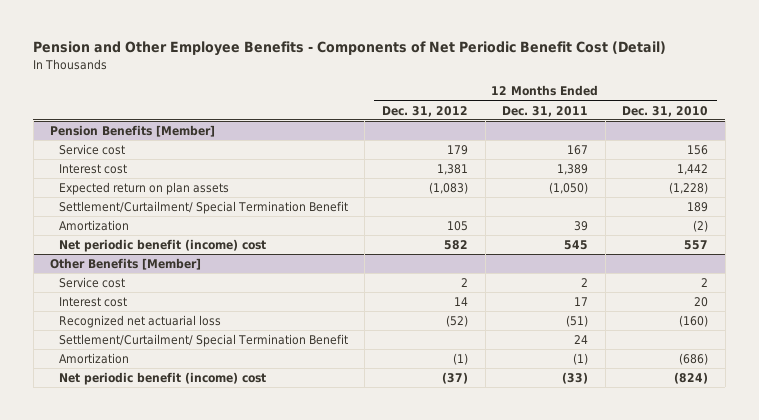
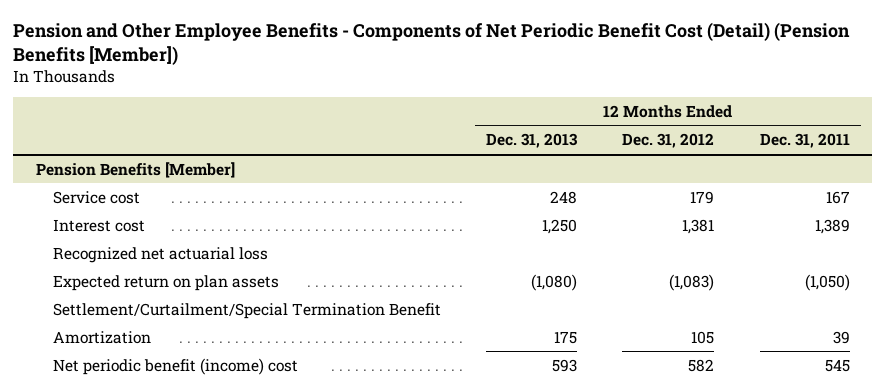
- Pension and Other Employee Benefits - Components of Net Periodic Benefit Cost (Detail)
+ Pension and Other Employee Benefits - Components of Net Periodic Benefit Cost (Detail) (Pension Benefits [Member])
- | 12 Months Ended Dec. 31, 2012 | 12 Months Ended Dec. 31, 2011 | 12 Months Ended Dec. 31, 2010
+ | 12 Months Ended Dec. 31, 2013 | 12 Months Ended Dec. 31, 2012 | 12 Months Ended Dec. 31, 2011
@ Pension Benefits [Member]
+ Recognized net actuarial loss
- Settlement/Curtailment/ Special Termination Benefit | | | 189
+ Settlement/Curtailment/Special Termination Benefit
- Other Benefits [Member]
- Service cost | 2 | 2 | 2
- Interest cost | 14 | 17 | 20
- Recognized net actuarial loss | (52) | (51) | (160)
- Settlement/Curtailment/ Special Termination Benefit | | 24 |
- Amortization | (1) | (1) | (686)
- Net periodic benefit (income) cost | (37) | (33) | (824)

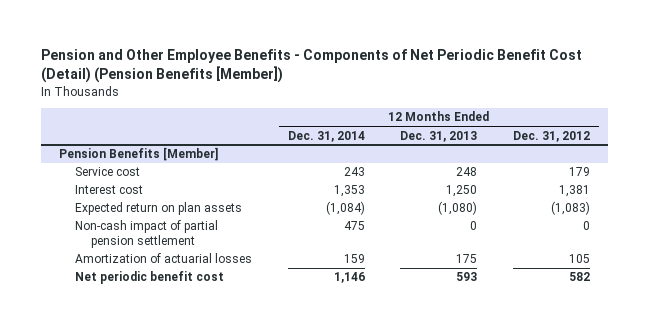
- | 12 Months Ended Dec. 31, 2013 | 12 Months Ended Dec. 31, 2012 | 12 Months Ended Dec. 31, 2011
+ | 12 Months Ended Dec. 31, 2014 | 12 Months Ended Dec. 31, 2013 | 12 Months Ended Dec. 31, 2012
@ Pension Benefits [Member]
- Recognized net actuarial loss
- Settlement/Curtailment/Special Termination Benefit
- Amortization | 175 | 105 | 39
- Net periodic benefit (income) cost | 593 | 582 | 545
+ Non-cash impact of partial pension settlement | 475 | 0 | 0
+ Amortization of actuarial losses | 159 | 175 | 105
+ Net periodic benefit cost | 1,146 | 593 | 582

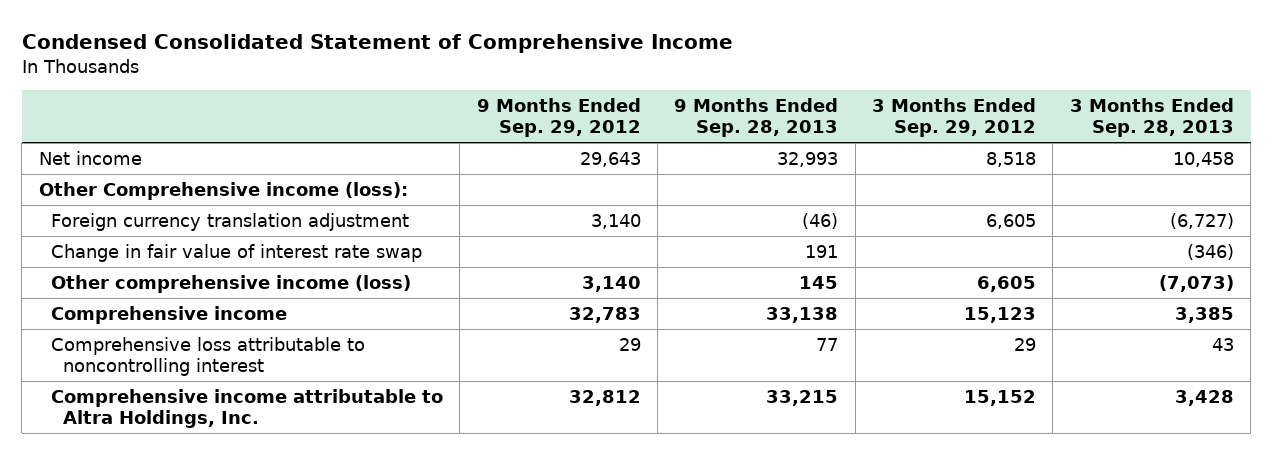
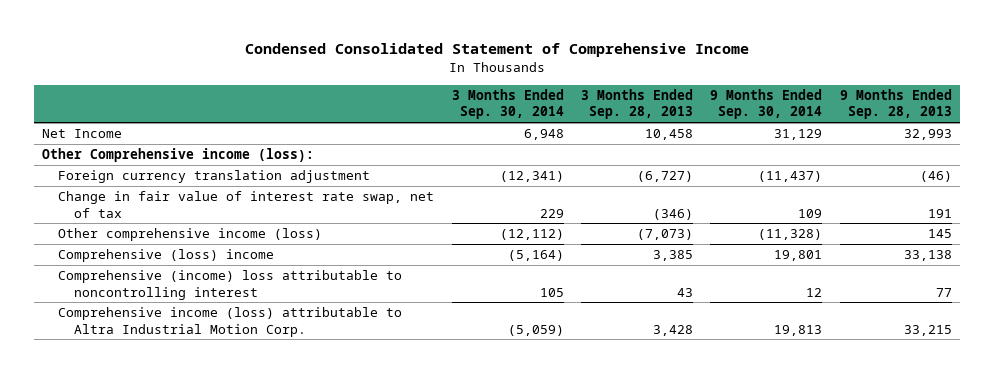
- | 9 Months Ended Sep. 29, 2012 | 9 Months Ended Sep. 28, 2013 | 3 Months Ended Sep. 29, 2012 | 3 Months Ended Sep. 28, 2013
+ | 3 Months Ended Sep. 30, 2014 | 3 Months Ended Sep. 28, 2013 | 9 Months Ended Sep. 30, 2014 | 9 Months Ended Sep. 28, 2013
- Net income | 29,643 | 32,993 | 8,518 | 10,458
+ Net Income | 6,948 | 10,458 | 31,129 | 32,993
- Change in fair value of interest rate swap | | 191 | | (346)
+ Change in fair value of interest rate swap, net of tax | 229 | (346) | 109 | 191
- Comprehensive income | 32,783 | 33,138 | 15,123 | 3,385
- Comprehensive loss attributable to noncontrolling interest | 29 | 77 | 29 | 43
- Comprehensive income attributable to Altra Holdings, Inc. | 32,812 | 33,215 | 15,152 | 3,428
+ Comprehensive (loss) income | (5,164) | 3,385 | 19,801 | 33,138
+ Comprehensive (income) loss attributable to noncontrolling interest | 105 | 43 | 12 | 77
+ Comprehensive income (loss) attributable to Altra Industrial Motion Corp. | (5,059) | 3,428 | 19,813 | 33,215

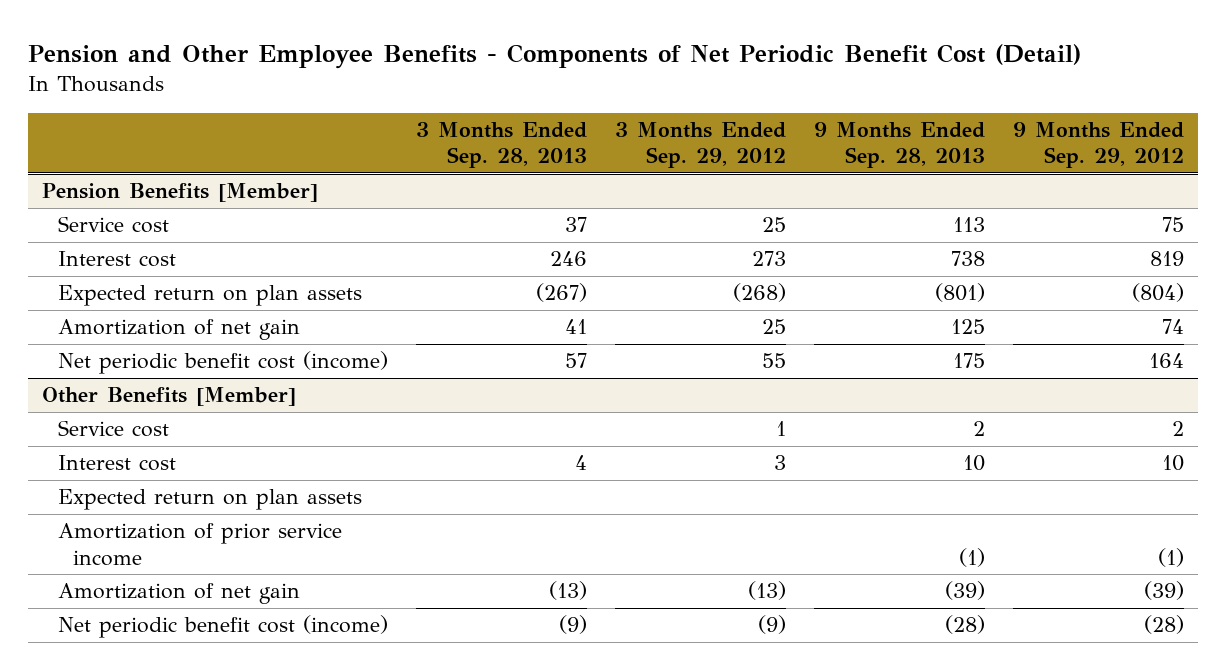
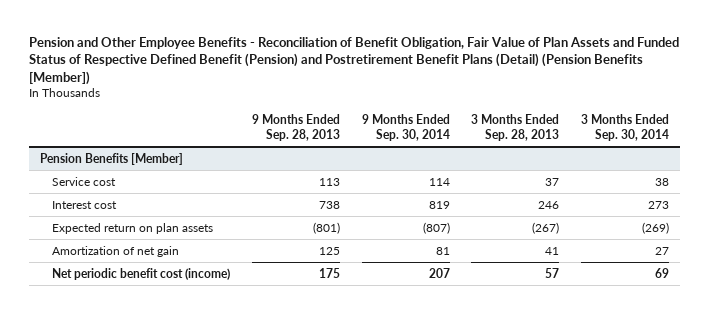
- Pension and Other Employee Benefits - Components of Net Periodic Benefit Cost (Detail)
+ Pension and Other Employee Benefits - Reconciliation of Benefit Obligation, Fair Value of Plan Assets and Funded Status of Respective Defined Benefit (Pension) and Postretirement Benefit Plans (Detail) (Pension Benefits [Member])
- | 3 Months Ended Sep. 28, 2013 | 3 Months Ended Sep. 29, 2012 | 9 Months Ended Sep. 28, 2013 | 9 Months Ended Sep. 29, 2012
+ | 9 Months Ended Sep. 28, 2013 | 9 Months Ended Sep. 30, 2014 | 3 Months Ended Sep. 28, 2013 | 3 Months Ended Sep. 30, 2014
- Other Benefits [Member]
- Service cost | | 1 | 2 | 2
- Interest cost | 4 | 3 | 10 | 10
- Expected return on plan assets
- Amortization of prior service income | | | (1) | (1)
- Amortization of net gain | (13) | (13) | (39) | (39)
- Net periodic benefit cost (income) | (9) | (9) | (28) | (28)

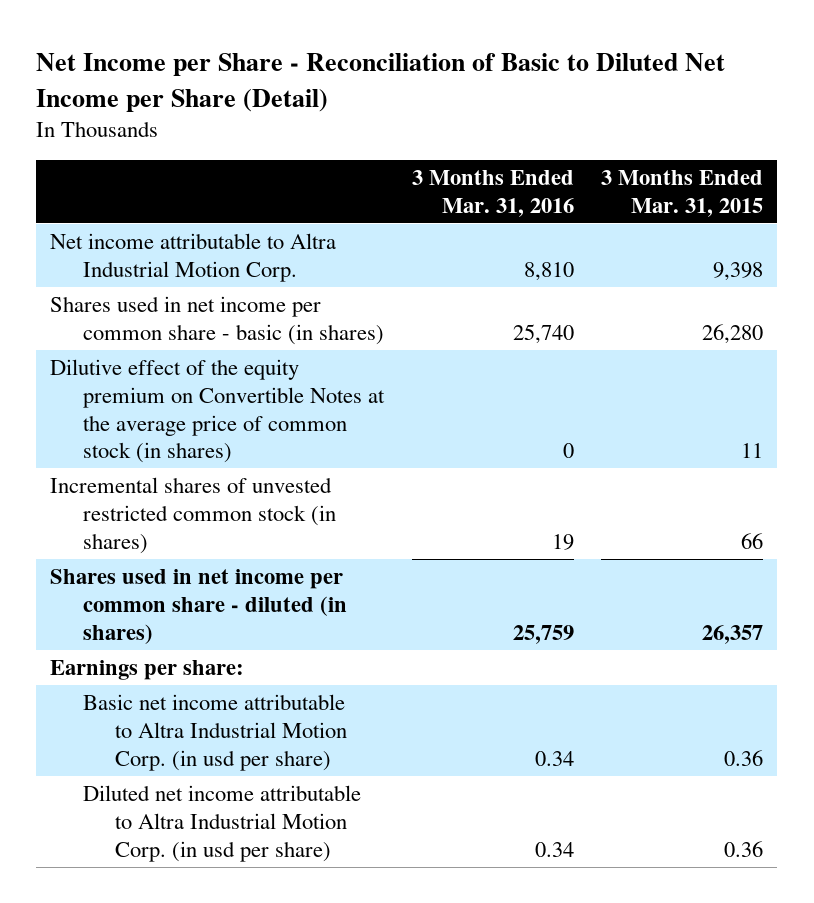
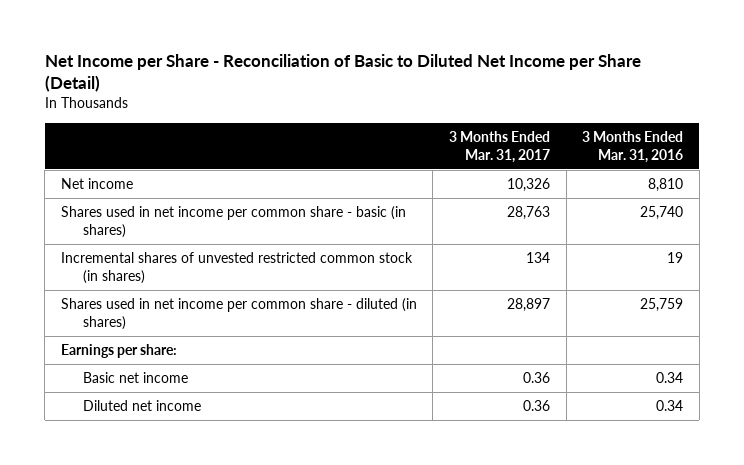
- | 3 Months Ended Mar. 31, 2016 | 3 Months Ended Mar. 31, 2015
+ | 3 Months Ended Mar. 31, 2017 | 3 Months Ended Mar. 31, 2016
- Net income attributable to Altra Industrial Motion Corp. | 8,810 | 9,398
+ Net income | 10,326 | 8,810
- Dilutive effect of the equity premium on Convertible Notes at the average price of common stock (in shares) | 0 | 11
- Basic net income attributable to Altra Industrial Motion Corp. (in usd per share) | 0.34 | 0.36
- Diluted net income attributable to Altra Industrial Motion Corp. (in usd per share) | 0.34 | 0.36
+ Basic net income | 0.36 | 0.34
+ Diluted net income | 0.36 | 0.34

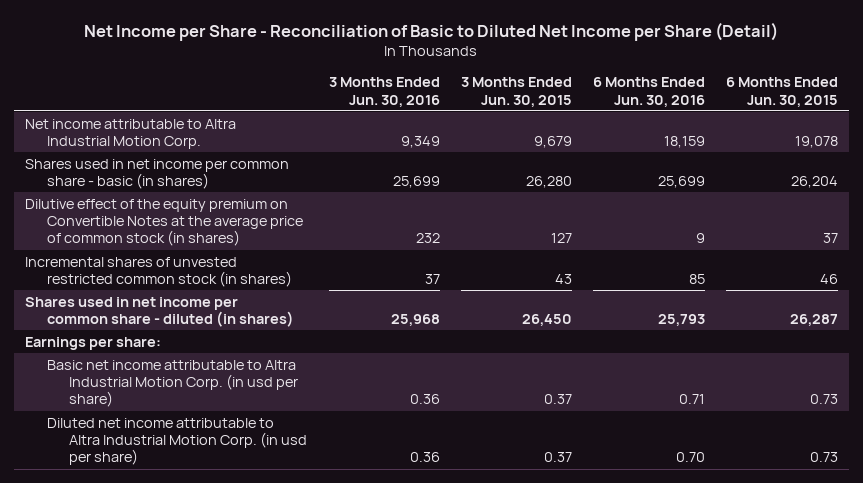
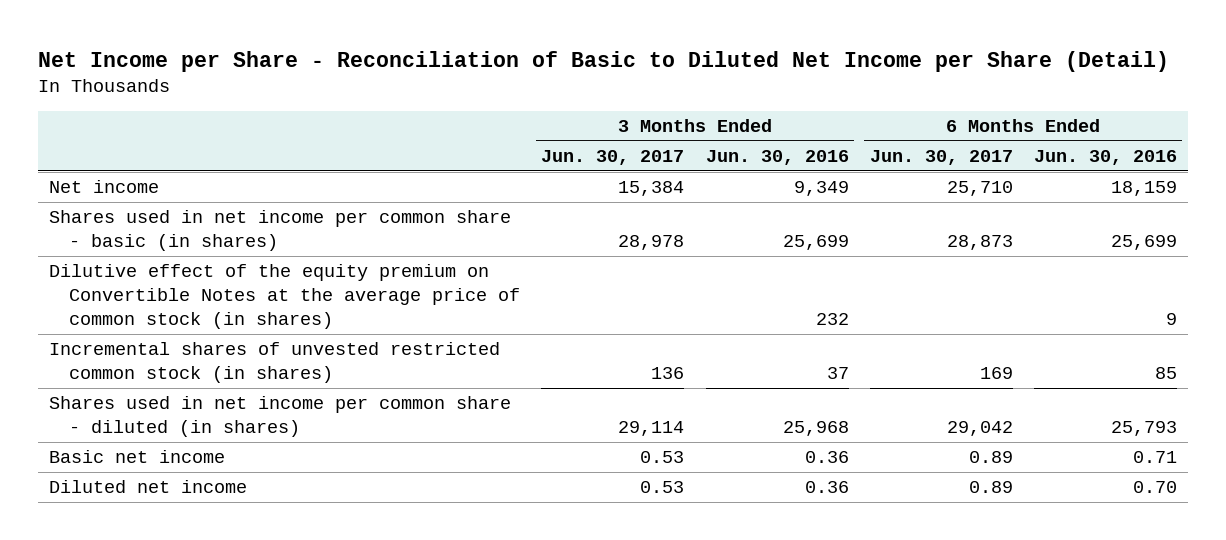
- | 3 Months Ended Jun. 30, 2016 | 3 Months Ended Jun. 30, 2015 | 6 Months Ended Jun. 30, 2016 | 6 Months Ended Jun. 30, 2015
+ | 3 Months Ended Jun. 30, 2017 | 3 Months Ended Jun. 30, 2016 | 6 Months Ended Jun. 30, 2017 | 6 Months Ended Jun. 30, 2016
- Net income attributable to Altra Industrial Motion Corp. | 9,349 | 9,679 | 18,159 | 19,078
+ Net income | 15,384 | 9,349 | 25,710 | 18,159
- Earnings per share:
- Basic net income attributable to Altra Industrial Motion Corp. (in usd per share) | 0.36 | 0.37 | 0.71 | 0.73
- Diluted net income attributable to Altra Industrial Motion Corp. (in usd per share) | 0.36 | 0.37 | 0.70 | 0.73
+ Basic net income | 0.53 | 0.36 | 0.89 | 0.71
+ Diluted net income | 0.53 | 0.36 | 0.89 | 0.70

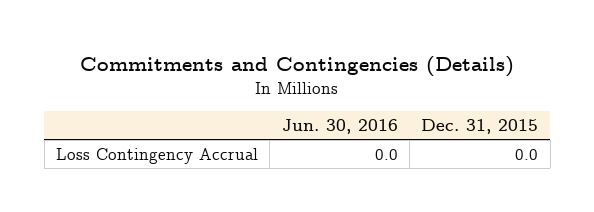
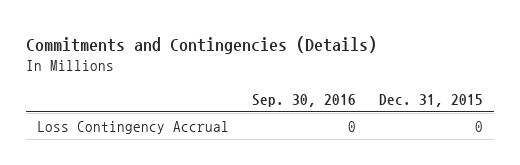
- | Jun. 30, 2016 | Dec. 31, 2015
+ | Sep. 30, 2016 | Dec. 31, 2015
- Loss Contingency Accrual | 0.0 | 0.0
+ Loss Contingency Accrual | 0 | 0

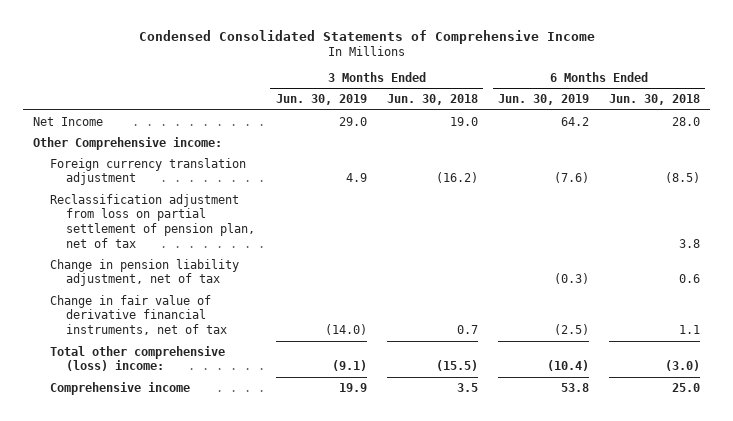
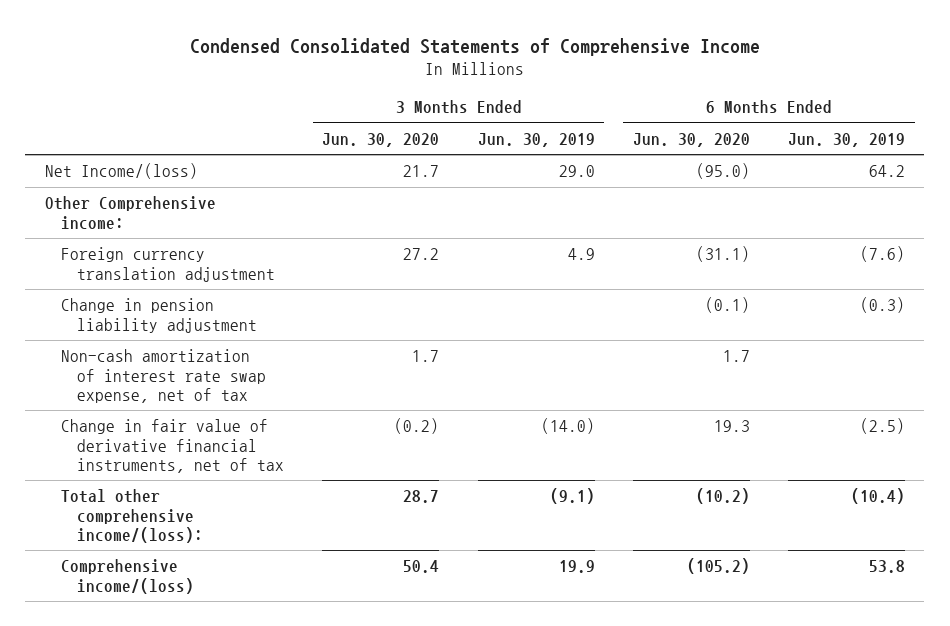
- | 3 Months Ended Jun. 30, 2019 | 3 Months Ended Jun. 30, 2018 | 6 Months Ended Jun. 30, 2019 | 6 Months Ended Jun. 30, 2018
+ | 3 Months Ended Jun. 30, 2020 | 3 Months Ended Jun. 30, 2019 | 6 Months Ended Jun. 30, 2020 | 6 Months Ended Jun. 30, 2019
- Net Income | 29.0 | 19.0 | 64.2 | 28.0
+ Net Income/(loss) | 21.7 | 29.0 | (95.0) | 64.2
- Reclassification adjustment from loss on partial settlement of pension plan, net of tax | | | | 3.8
- Change in pension liability adjustment, net of tax | | | (0.3) | 0.6
+ Change in pension liability adjustment | | | (0.1) | (0.3)
+ Non-cash amortization of interest rate swap expense, net of tax | 1.7 | | 1.7 |
- Total other comprehensive (loss) income: | (9.1) | (15.5) | (10.4) | (3.0)
- Comprehensive income | 19.9 | 3.5 | 53.8 | 25.0
+ Total other comprehensive income/(loss): | 28.7 | (9.1) | (10.2) | (10.4)
+ Comprehensive income/(loss) | 50.4 | 19.9 | (105.2) | 53.8

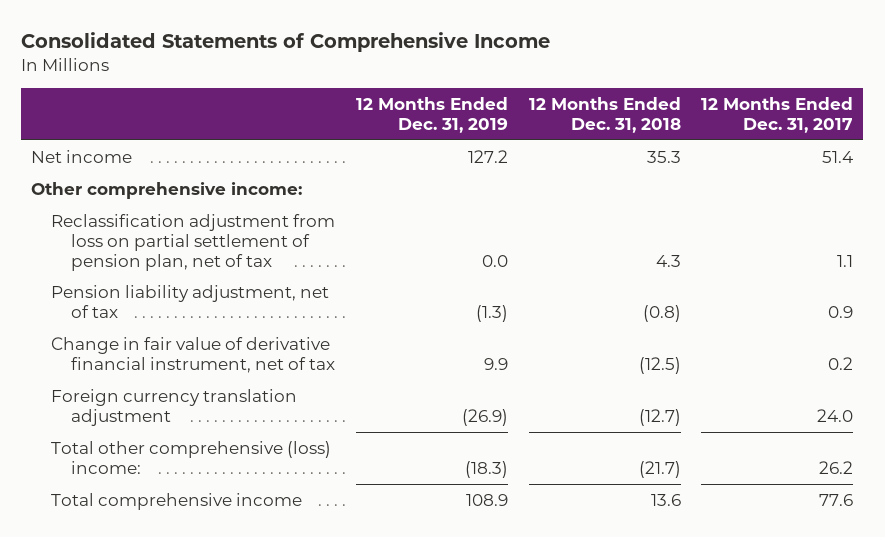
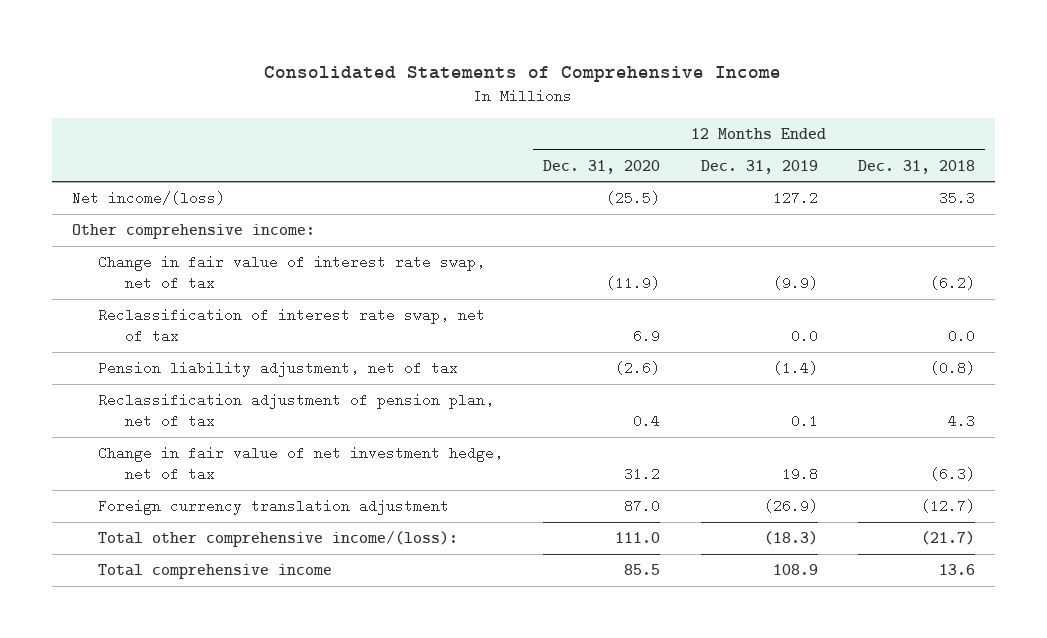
- | 12 Months Ended Dec. 31, 2019 | 12 Months Ended Dec. 31, 2018 | 12 Months Ended Dec. 31, 2017
+ | 12 Months Ended Dec. 31, 2020 | 12 Months Ended Dec. 31, 2019 | 12 Months Ended Dec. 31, 2018
- Net income | 127.2 | 35.3 | 51.4
+ Net income/(loss) | (25.5) | 127.2 | 35.3
- Reclassification adjustment from loss on partial settlement of pension plan, net of tax | 0.0 | 4.3 | 1.1
- Pension liability adjustment, net of tax | (1.3) | (0.8) | 0.9
- Change in fair value of derivative financial instrument, net of tax | 9.9 | (12.5) | 0.2
+ Change in fair value of interest rate swap, net of tax | (11.9) | (9.9) | (6.2)
+ Reclassification of interest rate swap, net of tax | 6.9 | 0.0 | 0.0
+ Pension liability adjustment, net of tax | (2.6) | (1.4) | (0.8)
+ Reclassification adjustment of pension plan, net of tax | 0.4 | 0.1 | 4.3
+ Change in fair value of net investment hedge, net of tax | 31.2 | 19.8 | (6.3)
- Total other comprehensive (loss) income: | (18.3) | (21.7) | 26.2
+ Total other comprehensive income/(loss): | 111.0 | (18.3) | (21.7)

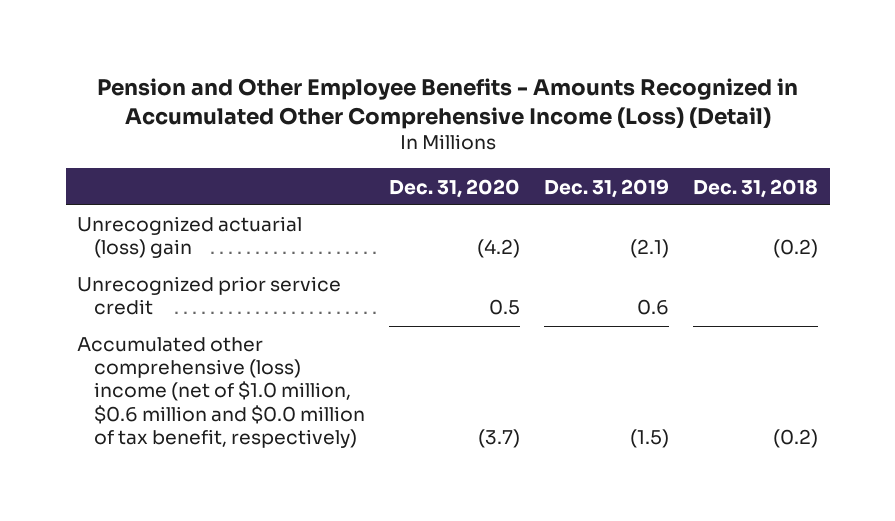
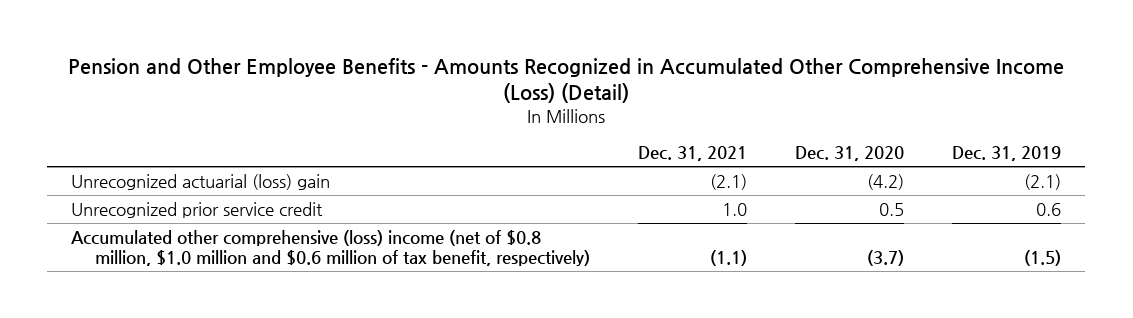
- | Dec. 31, 2020 | Dec. 31, 2019 | Dec. 31, 2018
+ | Dec. 31, 2021 | Dec. 31, 2020 | Dec. 31, 2019
- Accumulated other comprehensive (loss) income (net of $1.0 million, $0.6 million and $0.0 million of tax benefit, respectively) | (3.7) | (1.5) | (0.2)
+ Accumulated other comprehensive (loss) income (net of $0.8 million, $1.0 million and $0.6 million of tax benefit, respectively) | (1.1) | (3.7) | (1.5)

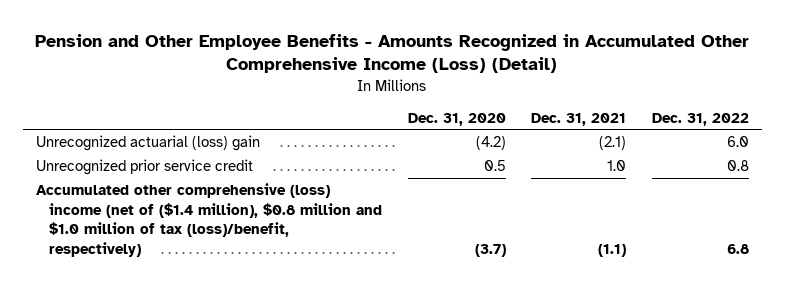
- | Dec. 31, 2021 | Dec. 31, 2020 | Dec. 31, 2019
+ | Dec. 31, 2020 | Dec. 31, 2021 | Dec. 31, 2022
- Accumulated other comprehensive (loss) income (net of $0.8 million, $1.0 million and $0.6 million of tax benefit, respectively) | (1.1) | (3.7) | (1.5)
+ Accumulated other comprehensive (loss) income (net of ($1.4 million), $0.8 million and $1.0 million of tax (loss)/benefit, respectively) | (3.7) | (1.1) | 6.8

